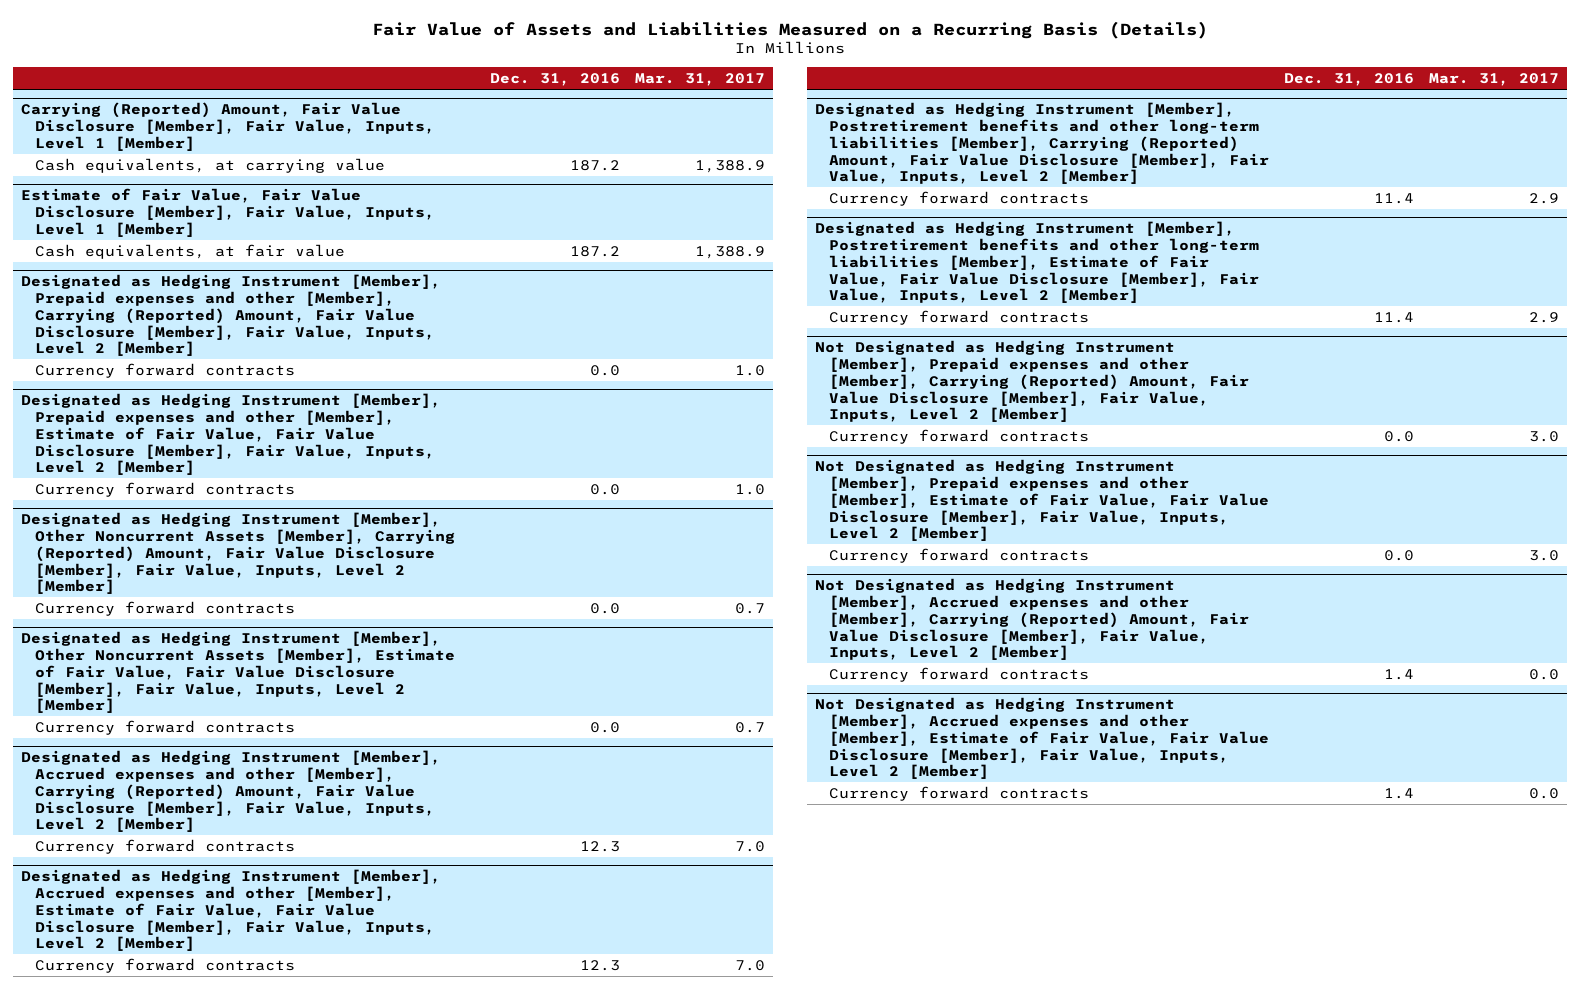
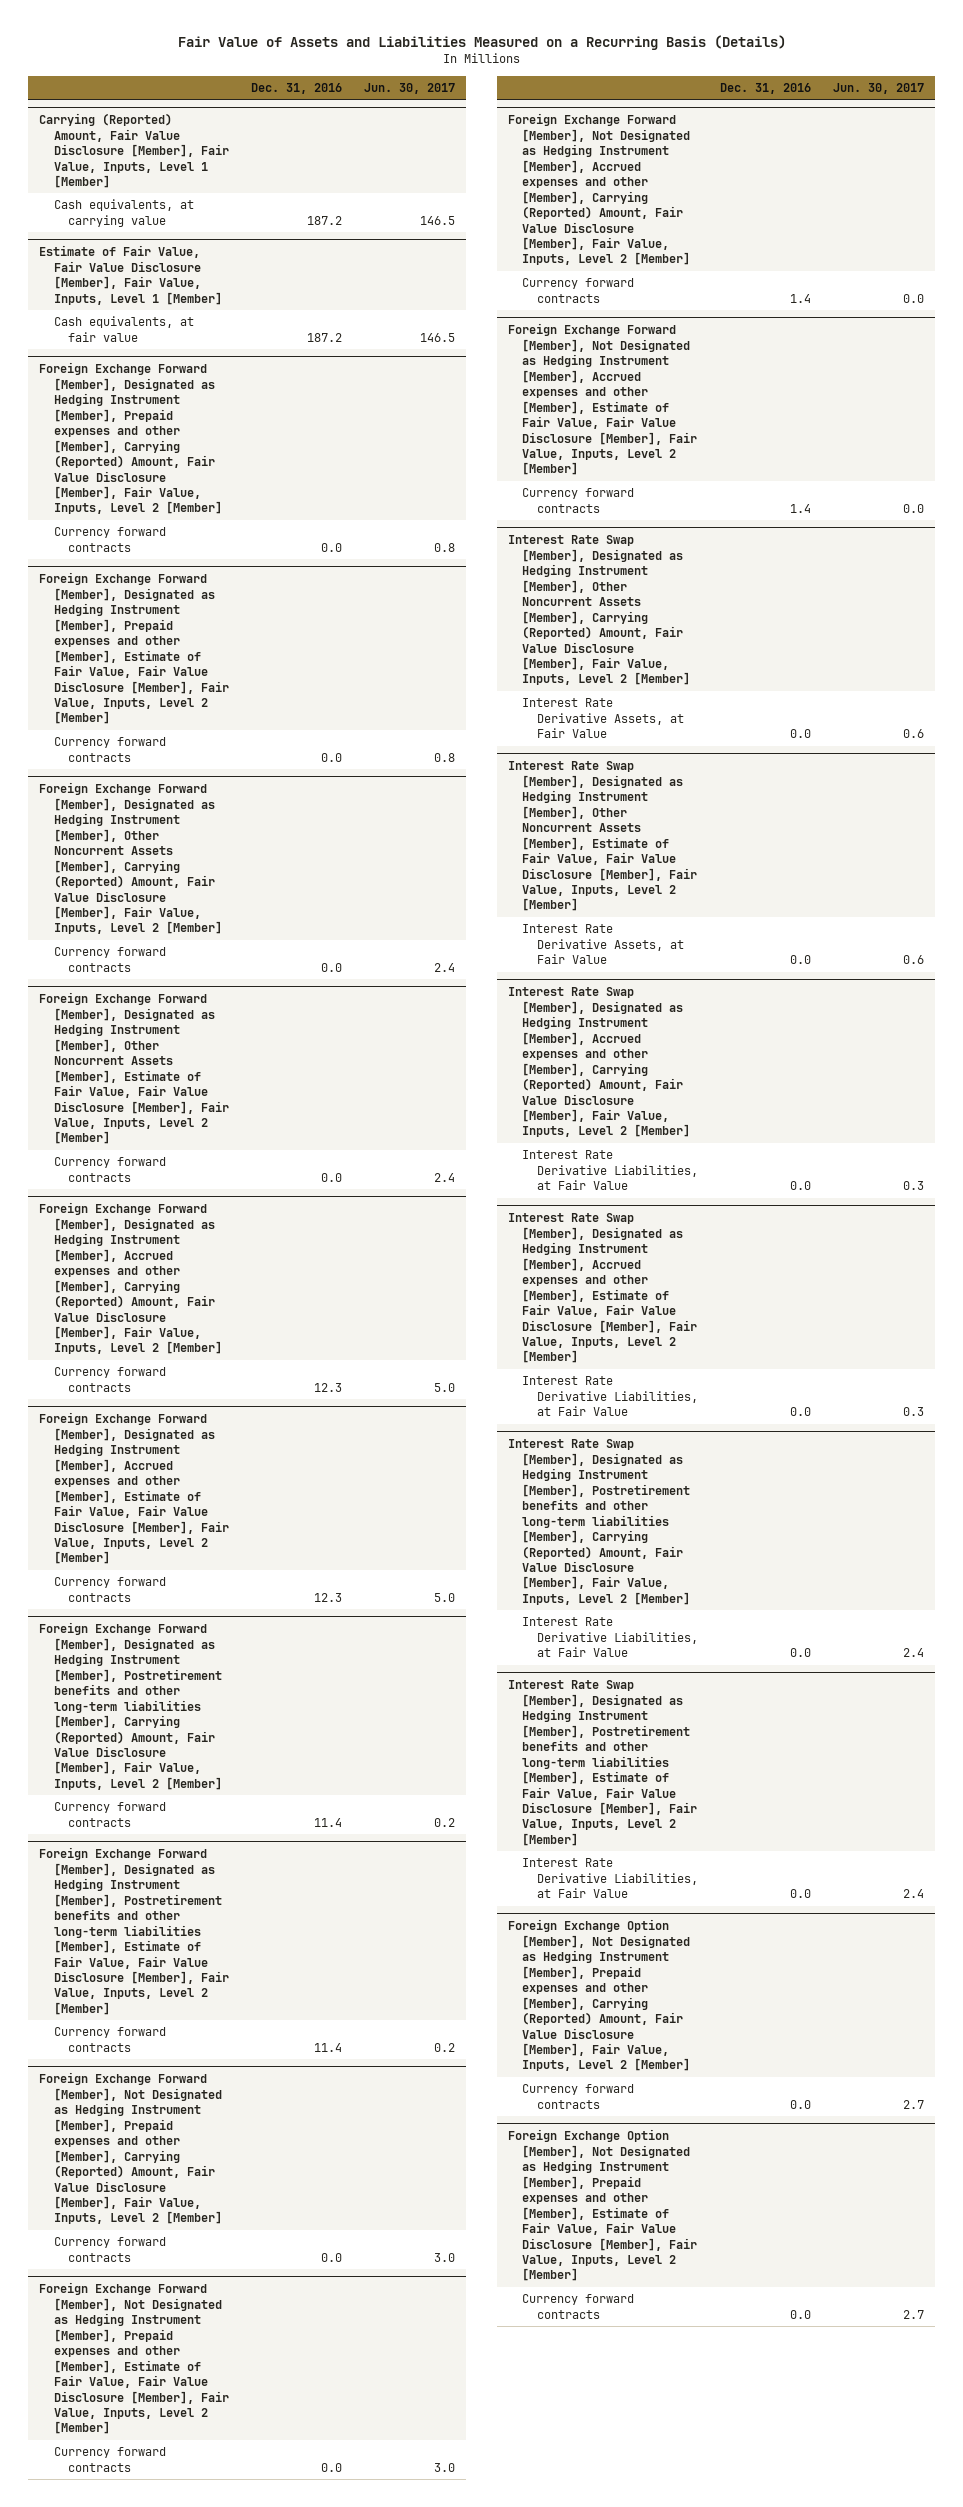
- | Dec. 31, 2016 | Mar. 31, 2017
+ | Dec. 31, 2016 | Jun. 30, 2017
- Designated as Hedging Instrument [Member], Prepaid expenses and other [Member], Carrying (Reported) Amount, Fair Value Disclosure [Member], Fair Value, Inputs, Level 2 [Member]
+ Foreign Exchange Forward [Member], Designated as Hedging Instrument [Member], Prepaid expenses and other [Member], Carrying (Reported) Amount, Fair Value Disclosure [Member], Fair Value, Inputs, Level 2 [Member]
- Designated as Hedging Instrument [Member], Prepaid expenses and other [Member], Estimate of Fair Value, Fair Value Disclosure [Member], Fair Value, Inputs, Level 2 [Member]
+ Foreign Exchange Forward [Member], Designated as Hedging Instrument [Member], Prepaid expenses and other [Member], Estimate of Fair Value, Fair Value Disclosure [Member], Fair Value, Inputs, Level 2 [Member]
- Designated as Hedging Instrument [Member], Other Noncurrent Assets [Member], Carrying (Reported) Amount, Fair Value Disclosure [Member], Fair Value, Inputs, Level 2 [Member]
+ Foreign Exchange Forward [Member], Designated as Hedging Instrument [Member], Other Noncurrent Assets [Member], Carrying (Reported) Amount, Fair Value Disclosure [Member], Fair Value, Inputs, Level 2 [Member]
- Designated as Hedging Instrument [Member], Other Noncurrent Assets [Member], Estimate of Fair Value, Fair Value Disclosure [Member], Fair Value, Inputs, Level 2 [Member]
+ Foreign Exchange Forward [Member], Designated as Hedging Instrument [Member], Other Noncurrent Assets [Member], Estimate of Fair Value, Fair Value Disclosure [Member], Fair Value, Inputs, Level 2 [Member]
- Designated as Hedging Instrument [Member], Accrued expenses and other [Member], Carrying (Reported) Amount, Fair Value Disclosure [Member], Fair Value, Inputs, Level 2 [Member]
+ Foreign Exchange Forward [Member], Designated as Hedging Instrument [Member], Accrued expenses and other [Member], Carrying (Reported) Amount, Fair Value Disclosure [Member], Fair Value, Inputs, Level 2 [Member]
- Designated as Hedging Instrument [Member], Accrued expenses and other [Member], Estimate of Fair Value, Fair Value Disclosure [Member], Fair Value, Inputs, Level 2 [Member]
+ Foreign Exchange Forward [Member], Designated as Hedging Instrument [Member], Accrued expenses and other [Member], Estimate of Fair Value, Fair Value Disclosure [Member], Fair Value, Inputs, Level 2 [Member]
- Designated as Hedging Instrument [Member], Postretirement benefits and other long-term liabilities [Member], Carrying (Reported) Amount, Fair Value Disclosure [Member], Fair Value, Inputs, Level 2 [Member]
+ Foreign Exchange Forward [Member], Designated as Hedging Instrument [Member], Postretirement benefits and other long-term liabilities [Member], Carrying (Reported) Amount, Fair Value Disclosure [Member], Fair Value, Inputs, Level 2 [Member]
- Designated as Hedging Instrument [Member], Postretirement benefits and other long-term liabilities [Member], Estimate of Fair Value, Fair Value Disclosure [Member], Fair Value, Inputs, Level 2 [Member]
+ Foreign Exchange Forward [Member], Designated as Hedging Instrument [Member], Postretirement benefits and other long-term liabilities [Member], Estimate of Fair Value, Fair Value Disclosure [Member], Fair Value, Inputs, Level 2 [Member]
- Not Designated as Hedging Instrument [Member], Prepaid expenses and other [Member], Carrying (Reported) Amount, Fair Value Disclosure [Member], Fair Value, Inputs, Level 2 [Member]
+ Foreign Exchange Forward [Member], Not Designated as Hedging Instrument [Member], Prepaid expenses and other [Member], Carrying (Reported) Amount, Fair Value Disclosure [Member], Fair Value, Inputs, Level 2 [Member]
- Not Designated as Hedging Instrument [Member], Prepaid expenses and other [Member], Estimate of Fair Value, Fair Value Disclosure [Member], Fair Value, Inputs, Level 2 [Member]
+ Foreign Exchange Forward [Member], Not Designated as Hedging Instrument [Member], Prepaid expenses and other [Member], Estimate of Fair Value, Fair Value Disclosure [Member], Fair Value, Inputs, Level 2 [Member]
- Not Designated as Hedging Instrument [Member], Accrued expenses and other [Member], Carrying (Reported) Amount, Fair Value Disclosure [Member], Fair Value, Inputs, Level 2 [Member]
+ Foreign Exchange Forward [Member], Not Designated as Hedging Instrument [Member], Accrued expenses and other [Member], Carrying (Reported) Amount, Fair Value Disclosure [Member], Fair Value, Inputs, Level 2 [Member]
- Not Designated as Hedging Instrument [Member], Accrued expenses and other [Member], Estimate of Fair Value, Fair Value Disclosure [Member], Fair Value, Inputs, Level 2 [Member]
+ Foreign Exchange Forward [Member], Not Designated as Hedging Instrument [Member], Accrued expenses and other [Member], Estimate of Fair Value, Fair Value Disclosure [Member], Fair Value, Inputs, Level 2 [Member]
+ Interest Rate Swap [Member], Designated as Hedging Instrument [Member], Other Noncurrent Assets [Member], Carrying (Reported) Amount, Fair Value Disclosure [Member], Fair Value, Inputs, Level 2 [Member]
+ Interest Rate Derivative Assets, at Fair Value | 0.0 | 0.6
+ Interest Rate Swap [Member], Designated as Hedging Instrument [Member], Other Noncurrent Assets [Member], Estimate of Fair Value, Fair Value Disclosure [Member], Fair Value, Inputs, Level 2 [Member]
+ Interest Rate Derivative Assets, at Fair Value | 0.0 | 0.6
+ Interest Rate Swap [Member], Designated as Hedging Instrument [Member], Accrued expenses and other [Member], Carrying (Reported) Amount, Fair Value Disclosure [Member], Fair Value, Inputs, Level 2 [Member]
+ Interest Rate Derivative Liabilities, at Fair Value | 0.0 | 0.3
+ Interest Rate Swap [Member], Designated as Hedging Instrument [Member], Accrued expenses and other [Member], Estimate of Fair Value, Fair Value Disclosure [Member], Fair Value, Inputs, Level 2 [Member]
+ Interest Rate Derivative Liabilities, at Fair Value | 0.0 | 0.3
+ Interest Rate Swap [Member], Designated as Hedging Instrument [Member], Postretirement benefits and other long-term liabilities [Member], Carrying (Reported) Amount, Fair Value Disclosure [Member], Fair Value, Inputs, Level 2 [Member]
+ Interest Rate Derivative Liabilities, at Fair Value | 0.0 | 2.4
+ Interest Rate Swap [Member], Designated as Hedging Instrument [Member], Postretirement benefits and other long-term liabilities [Member], Estimate of Fair Value, Fair Value Disclosure [Member], Fair Value, Inputs, Level 2 [Member]
+ Interest Rate Derivative Liabilities, at Fair Value | 0.0 | 2.4
+ Foreign Exchange Option [Member], Not Designated as Hedging Instrument [Member], Prepaid expenses and other [Member], Carrying (Reported) Amount, Fair Value Disclosure [Member], Fair Value, Inputs, Level 2 [Member]
+ Currency forward contracts | 0.0 | 2.7
+ Foreign Exchange Option [Member], Not Designated as Hedging Instrument [Member], Prepaid expenses and other [Member], Estimate of Fair Value, Fair Value Disclosure [Member], Fair Value, Inputs, Level 2 [Member]
+ Currency forward contracts | 0.0 | 2.7

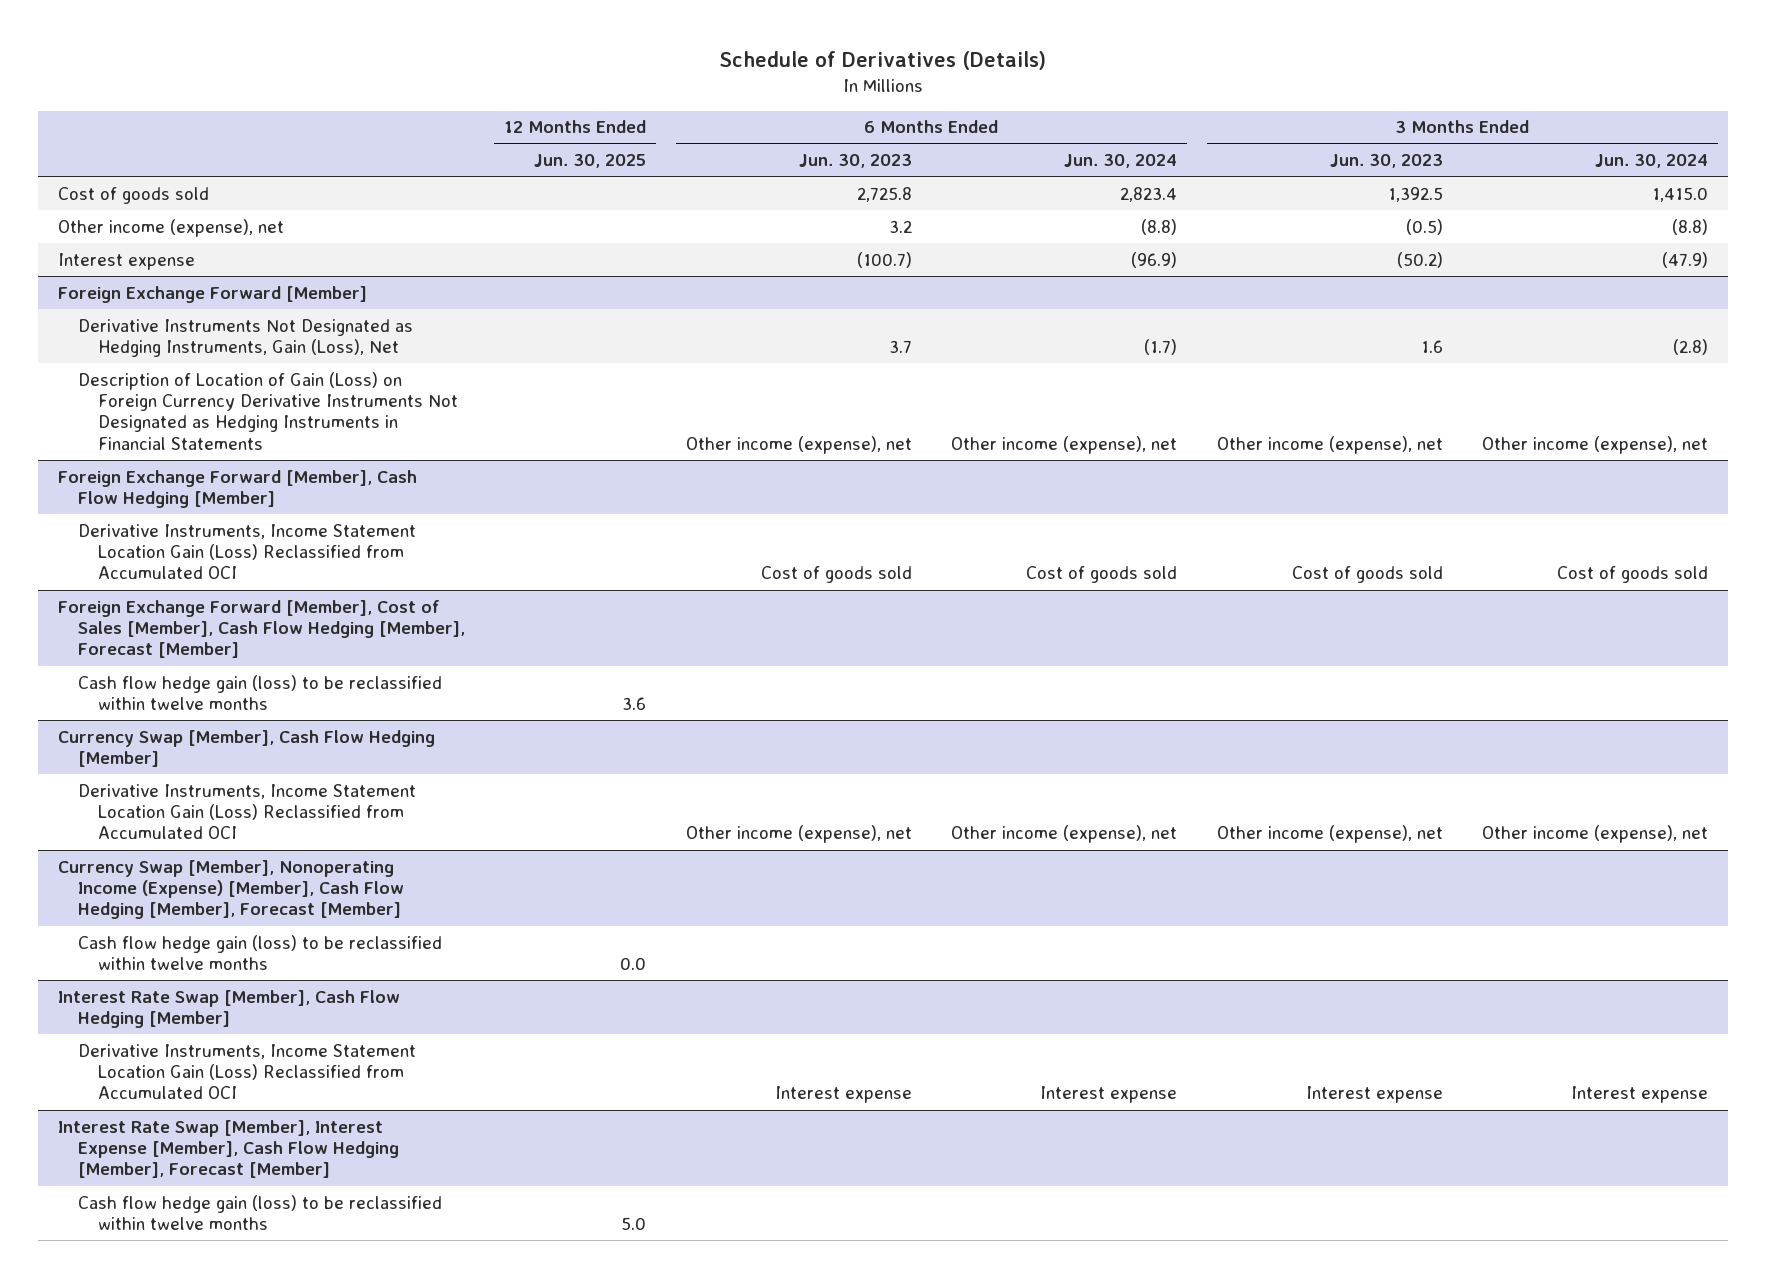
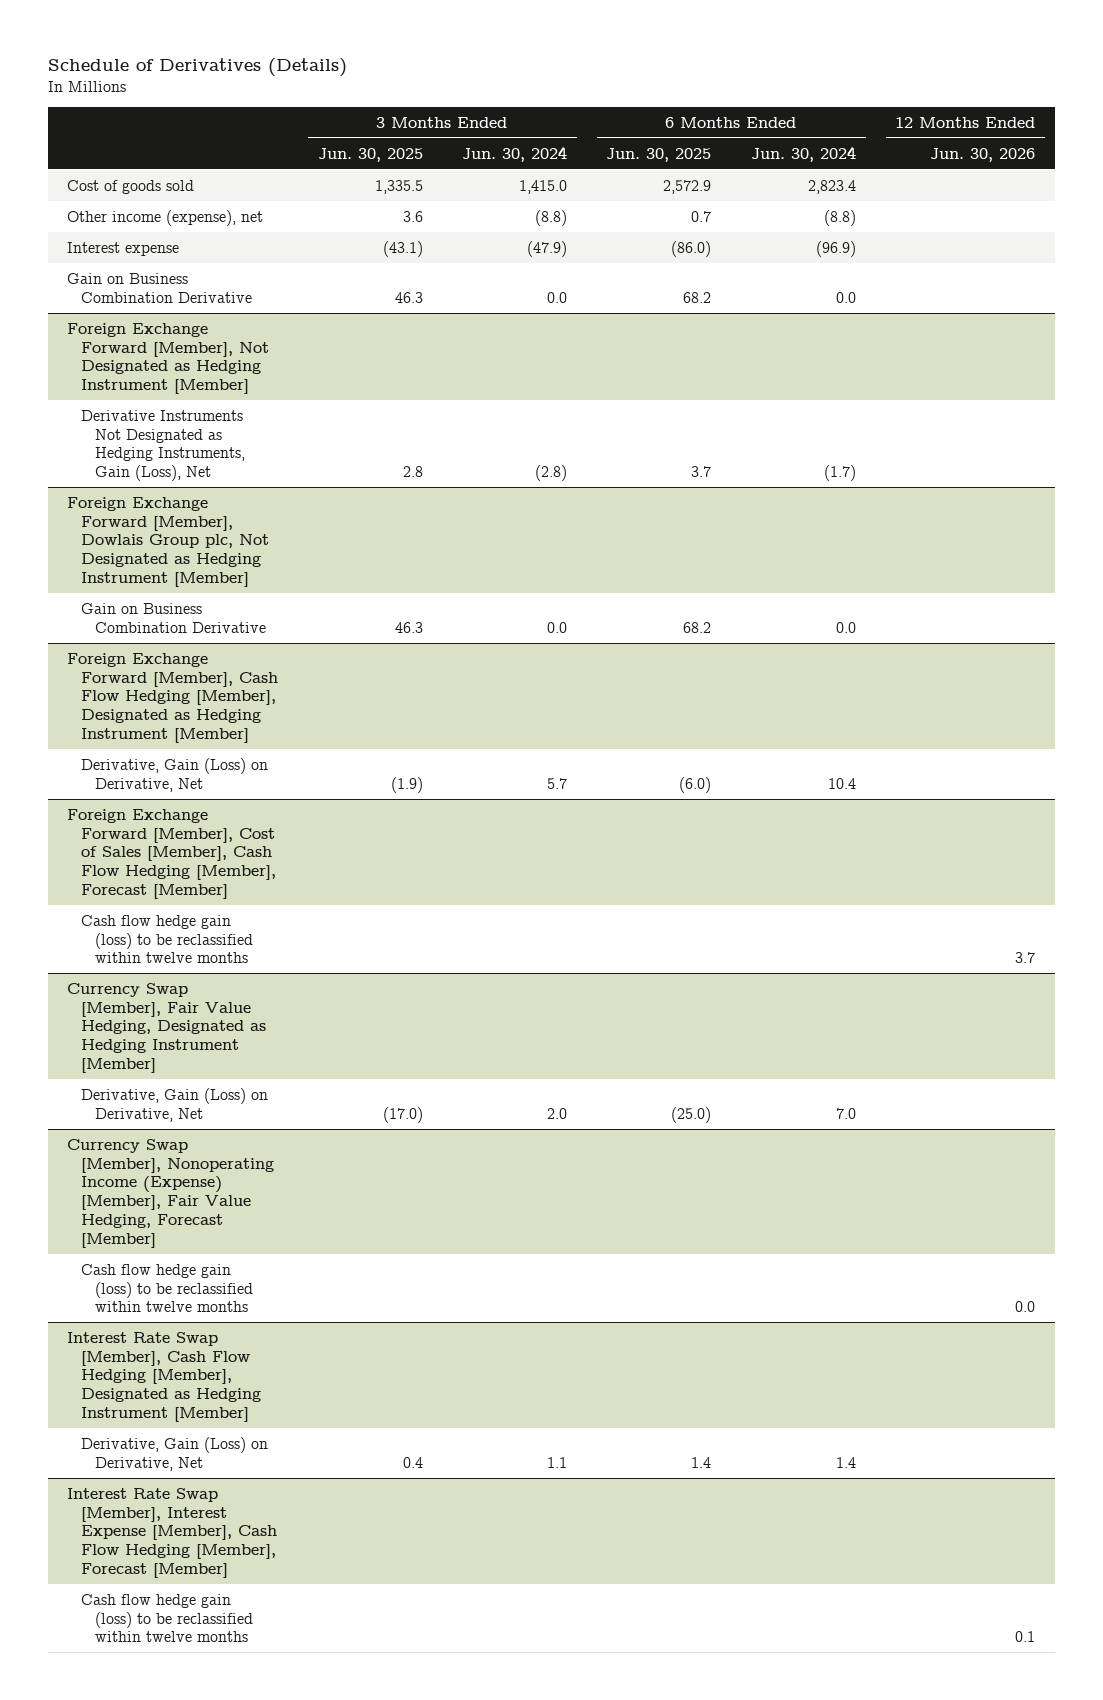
- | 12 Months Ended Jun. 30, 2025 | 6 Months Ended Jun. 30, 2023 | 6 Months Ended Jun. 30, 2024 | 3 Months Ended Jun. 30, 2023 | 3 Months Ended Jun. 30, 2024
+ | 3 Months Ended Jun. 30, 2025 | 3 Months Ended Jun. 30, 2024 | 6 Months Ended Jun. 30, 2025 | 6 Months Ended Jun. 30, 2024 | 12 Months Ended Jun. 30, 2026
- Foreign Exchange Forward [Member]
+ Gain on Business Combination Derivative | 46.3 | 0.0 | 68.2 | 0.0 |
+ Foreign Exchange Forward [Member], Not Designated as Hedging Instrument [Member]
- Description of Location of Gain (Loss) on Foreign Currency Derivative Instruments Not Designated as Hedging Instruments in Financial Statements | | Other income (expense), net | Other income (expense), net | Other income (expense), net | Other income (expense), net
- Foreign Exchange Forward [Member], Cash Flow Hedging [Member]
- Derivative Instruments, Income Statement Location Gain (Loss) Reclassified from Accumulated OCI | | Cost of goods sold | Cost of goods sold | Cost of goods sold | Cost of goods sold
+ Foreign Exchange Forward [Member], Dowlais Group plc, Not Designated as Hedging Instrument [Member]
+ Gain on Business Combination Derivative | 46.3 | 0.0 | 68.2 | 0.0 |
+ Foreign Exchange Forward [Member], Cash Flow Hedging [Member], Designated as Hedging Instrument [Member]
+ Derivative, Gain (Loss) on Derivative, Net | (1.9) | 5.7 | (6.0) | 10.4 |
- Currency Swap [Member], Cash Flow Hedging [Member]
- Derivative Instruments, Income Statement Location Gain (Loss) Reclassified from Accumulated OCI | | Other income (expense), net | Other income (expense), net | Other income (expense), net | Other income (expense), net
- Currency Swap [Member], Nonoperating Income (Expense) [Member], Cash Flow Hedging [Member], Forecast [Member]
+ Currency Swap [Member], Fair Value Hedging, Designated as Hedging Instrument [Member]
+ Derivative, Gain (Loss) on Derivative, Net | (17.0) | 2.0 | (25.0) | 7.0 |
+ Currency Swap [Member], Nonoperating Income (Expense) [Member], Fair Value Hedging, Forecast [Member]
- Interest Rate Swap [Member], Cash Flow Hedging [Member]
- Derivative Instruments, Income Statement Location Gain (Loss) Reclassified from Accumulated OCI | | Interest expense | Interest expense | Interest expense | Interest expense
+ Interest Rate Swap [Member], Cash Flow Hedging [Member], Designated as Hedging Instrument [Member]
+ Derivative, Gain (Loss) on Derivative, Net | 0.4 | 1.1 | 1.4 | 1.4 |

